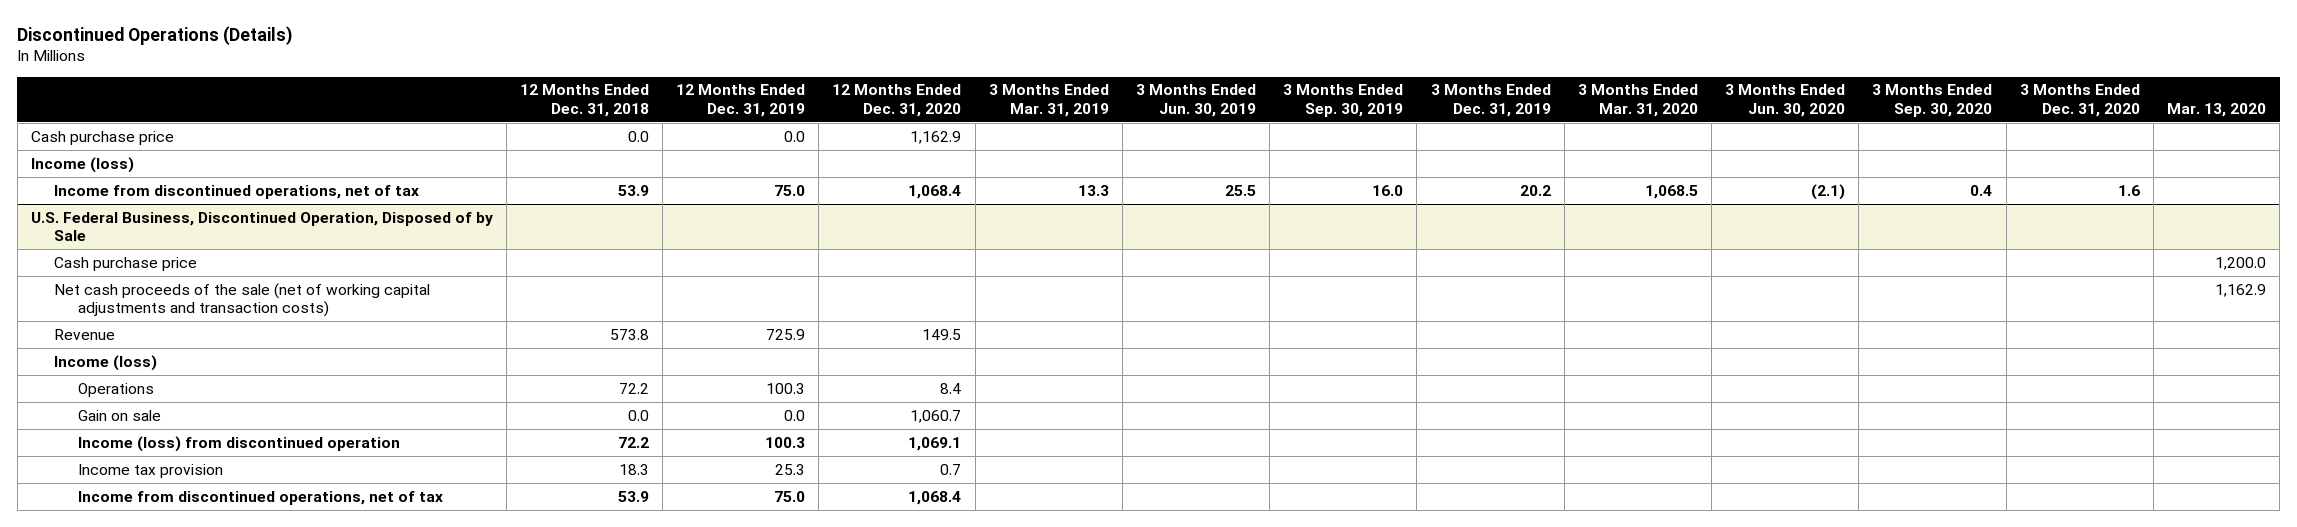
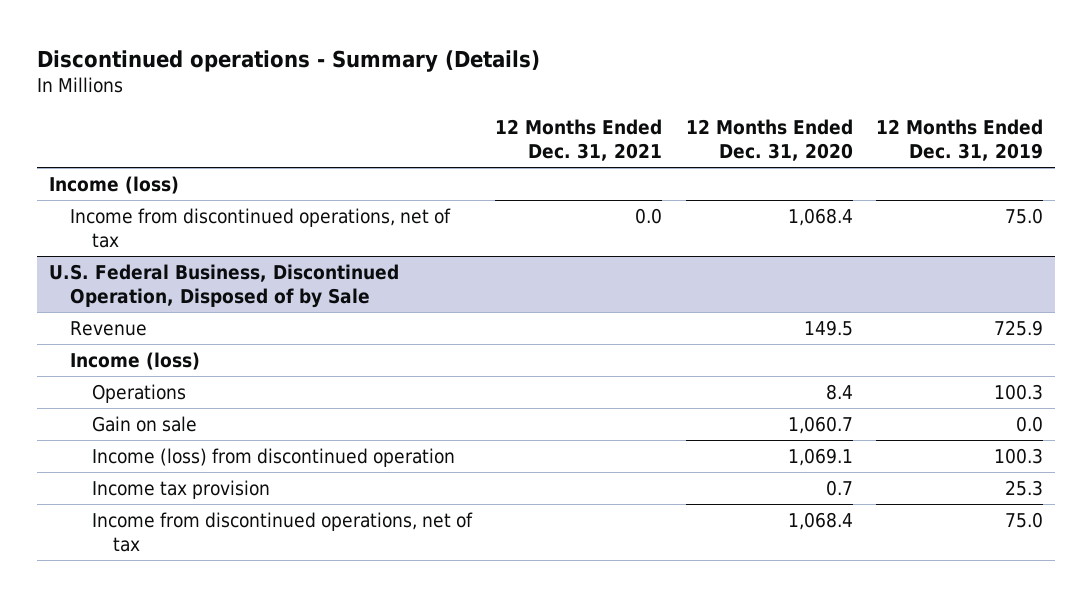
- Discontinued Operations (Details)
+ Discontinued operations - Summary (Details)
- | 12 Months Ended Dec. 31, 2018 | 12 Months Ended Dec. 31, 2019 | 12 Months Ended Dec. 31, 2020 | 3 Months Ended Mar. 31, 2019 | 3 Months Ended Jun. 30, 2019 | 3 Months Ended Sep. 30, 2019 | 3 Months Ended Dec. 31, 2019 | 3 Months Ended Mar. 31, 2020 | 3 Months Ended Jun. 30, 2020 | 3 Months Ended Sep. 30, 2020 | 3 Months Ended Dec. 31, 2020 | Mar. 13, 2020
+ | 12 Months Ended Dec. 31, 2021 | 12 Months Ended Dec. 31, 2020 | 12 Months Ended Dec. 31, 2019
- Cash purchase price | 0.0 | 0.0 | 1,162.9 | | | | | | | | |
@ U.S. Federal Business, Discontinued Operation, Disposed of by Sale
- Cash purchase price | | | | | | | | | | | | 1,200.0
- Net cash proceeds of the sale (net of working capital adjustments and transaction costs) | | | | | | | | | | | | 1,162.9

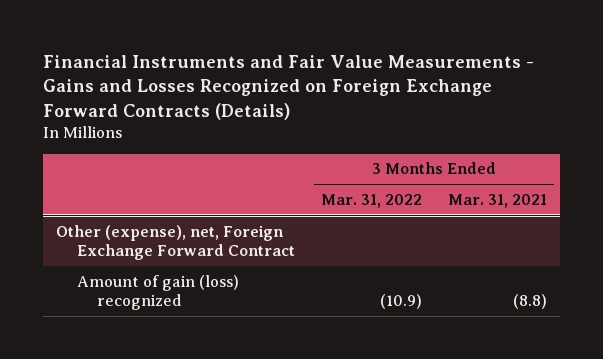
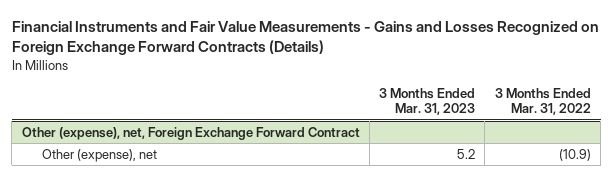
- | 3 Months Ended Mar. 31, 2022 | 3 Months Ended Mar. 31, 2021
+ | 3 Months Ended Mar. 31, 2023 | 3 Months Ended Mar. 31, 2022
@ Other (expense), net, Foreign Exchange Forward Contract
- Amount of gain (loss) recognized | (10.9) | (8.8)
+ Other (expense), net | 5.2 | (10.9)

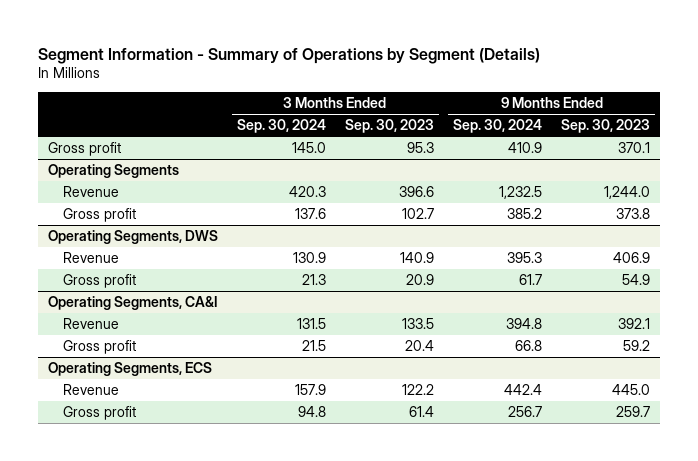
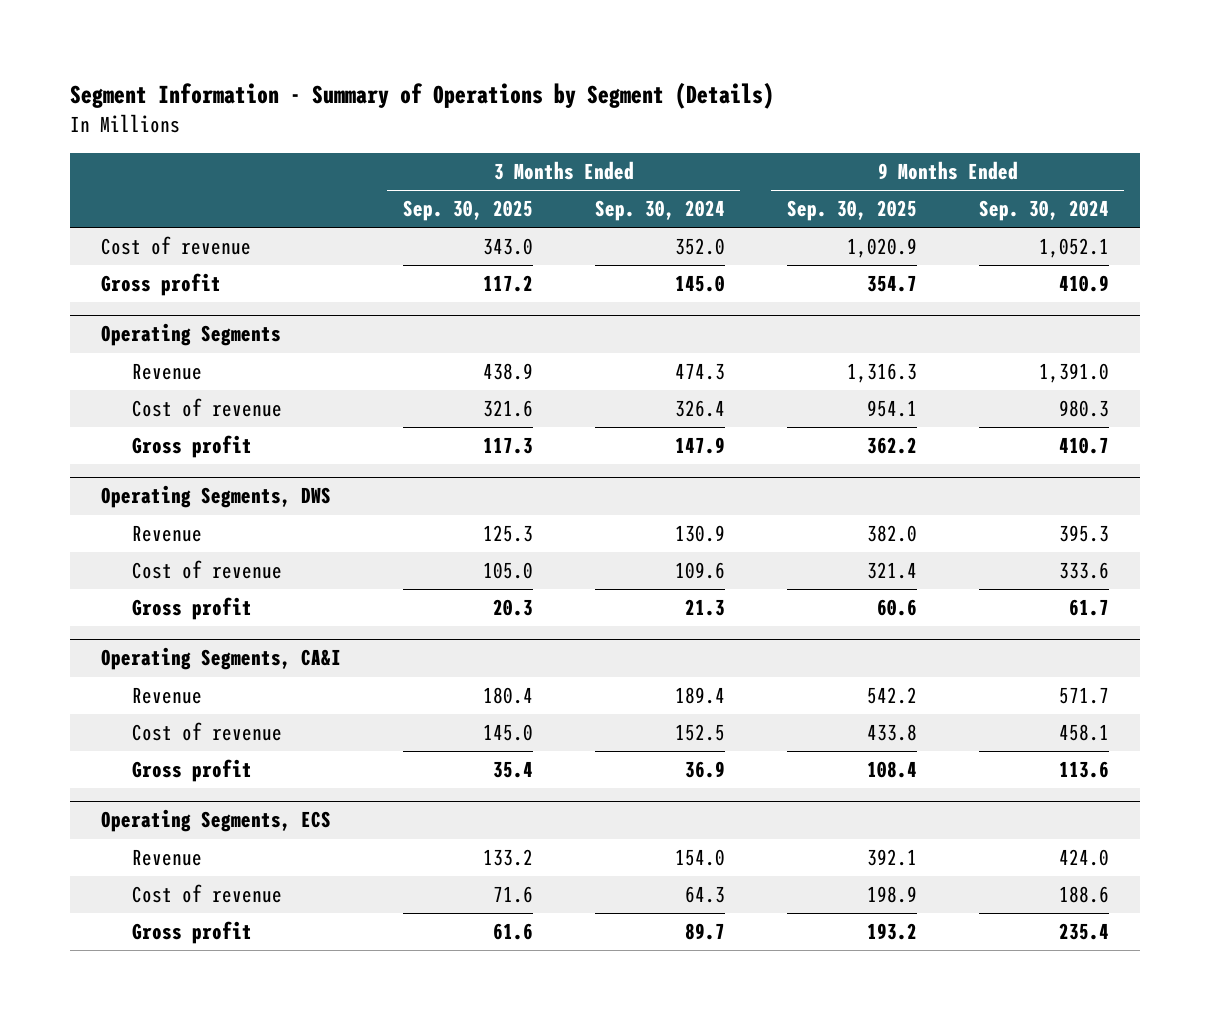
- | 3 Months Ended Sep. 30, 2024 | 3 Months Ended Sep. 30, 2023 | 9 Months Ended Sep. 30, 2024 | 9 Months Ended Sep. 30, 2023
+ | 3 Months Ended Sep. 30, 2025 | 3 Months Ended Sep. 30, 2024 | 9 Months Ended Sep. 30, 2025 | 9 Months Ended Sep. 30, 2024
+ Cost of revenue | 343.0 | 352.0 | 1,020.9 | 1,052.1
@ Operating Segments
- Revenue | 420.3 | 396.6 | 1,232.5 | 1,244.0
- Gross profit | 137.6 | 102.7 | 385.2 | 373.8
+ Revenue | 438.9 | 474.3 | 1,316.3 | 1,391.0
+ Cost of revenue | 321.6 | 326.4 | 954.1 | 980.3
+ Gross profit | 117.3 | 147.9 | 362.2 | 410.7
@ Operating Segments, DWS
+ Cost of revenue | 105.0 | 109.6 | 321.4 | 333.6
@ Operating Segments, CA&I
- Revenue | 131.5 | 133.5 | 394.8 | 392.1
- Gross profit | 21.5 | 20.4 | 66.8 | 59.2
+ Revenue | 180.4 | 189.4 | 542.2 | 571.7
+ Cost of revenue | 145.0 | 152.5 | 433.8 | 458.1
+ Gross profit | 35.4 | 36.9 | 108.4 | 113.6
@ Operating Segments, ECS
- Revenue | 157.9 | 122.2 | 442.4 | 445.0
- Gross profit | 94.8 | 61.4 | 256.7 | 259.7
+ Revenue | 133.2 | 154.0 | 392.1 | 424.0
+ Cost of revenue | 71.6 | 64.3 | 198.9 | 188.6
+ Gross profit | 61.6 | 89.7 | 193.2 | 235.4

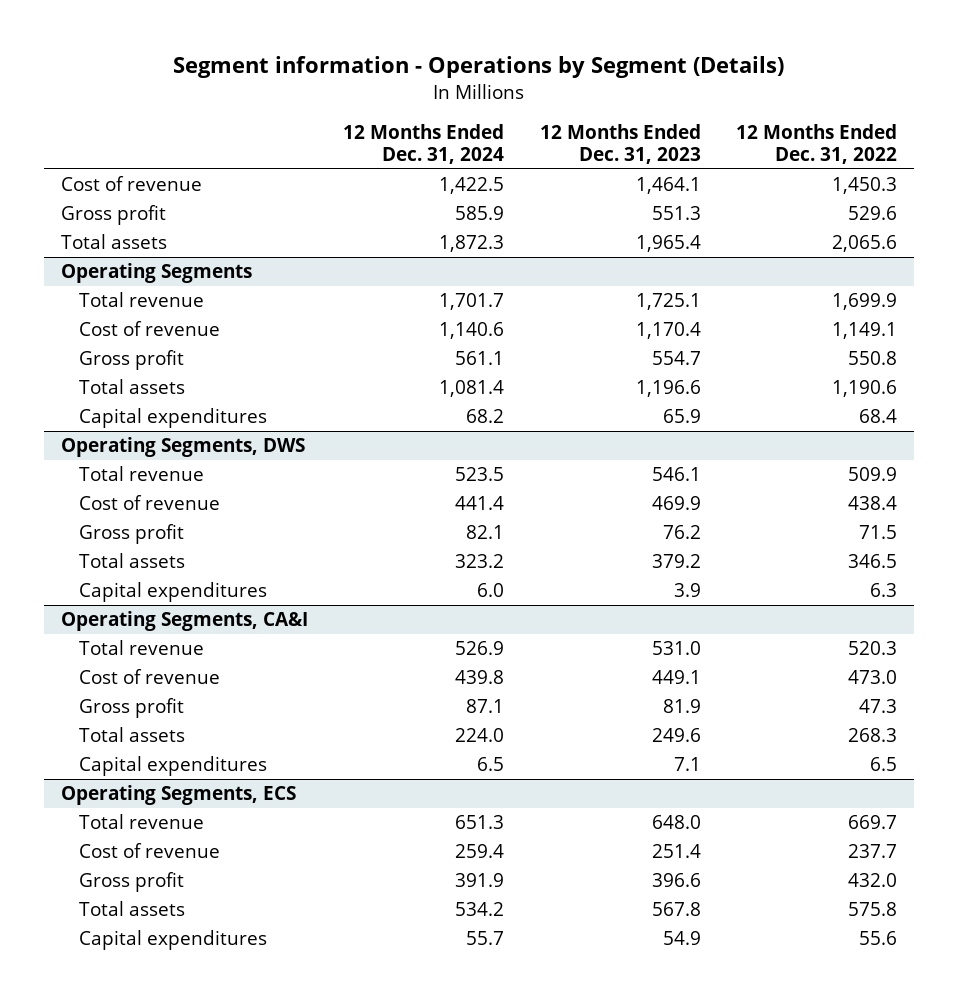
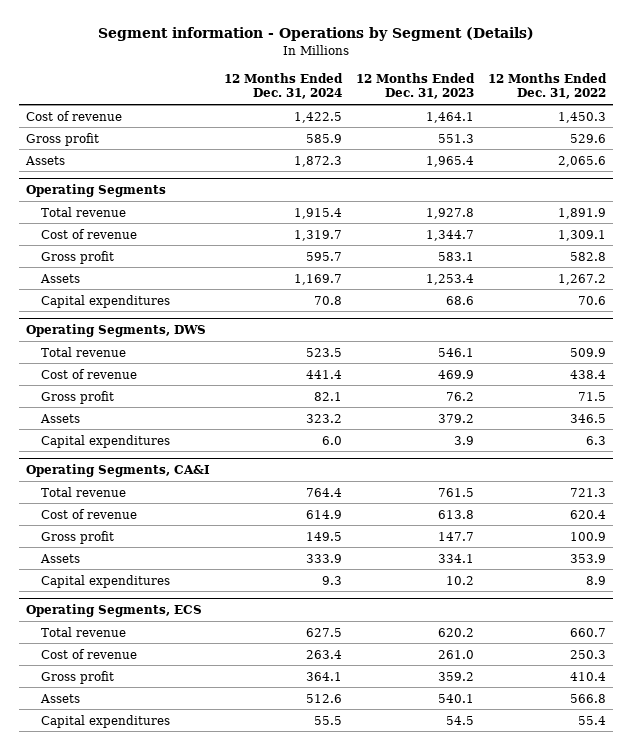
- Total assets | 1,872.3 | 1,965.4 | 2,065.6
+ Assets | 1,872.3 | 1,965.4 | 2,065.6
@ Operating Segments
- Total revenue | 1,701.7 | 1,725.1 | 1,699.9
- Cost of revenue | 1,140.6 | 1,170.4 | 1,149.1
- Gross profit | 561.1 | 554.7 | 550.8
- Total assets | 1,081.4 | 1,196.6 | 1,190.6
- Capital expenditures | 68.2 | 65.9 | 68.4
+ Total revenue | 1,915.4 | 1,927.8 | 1,891.9
+ Cost of revenue | 1,319.7 | 1,344.7 | 1,309.1
+ Gross profit | 595.7 | 583.1 | 582.8
+ Assets | 1,169.7 | 1,253.4 | 1,267.2
+ Capital expenditures | 70.8 | 68.6 | 70.6
@ Operating Segments, DWS
- Total assets | 323.2 | 379.2 | 346.5
+ Assets | 323.2 | 379.2 | 346.5
@ Operating Segments, CA&I
- Total revenue | 526.9 | 531.0 | 520.3
- Cost of revenue | 439.8 | 449.1 | 473.0
- Gross profit | 87.1 | 81.9 | 47.3
- Total assets | 224.0 | 249.6 | 268.3
- Capital expenditures | 6.5 | 7.1 | 6.5
+ Total revenue | 764.4 | 761.5 | 721.3
+ Cost of revenue | 614.9 | 613.8 | 620.4
+ Gross profit | 149.5 | 147.7 | 100.9
+ Assets | 333.9 | 334.1 | 353.9
+ Capital expenditures | 9.3 | 10.2 | 8.9
@ Operating Segments, ECS
- Total revenue | 651.3 | 648.0 | 669.7
- Cost of revenue | 259.4 | 251.4 | 237.7
- Gross profit | 391.9 | 396.6 | 432.0
- Total assets | 534.2 | 567.8 | 575.8
- Capital expenditures | 55.7 | 54.9 | 55.6
+ Total revenue | 627.5 | 620.2 | 660.7
+ Cost of revenue | 263.4 | 261.0 | 250.3
+ Gross profit | 364.1 | 359.2 | 410.4
+ Assets | 512.6 | 540.1 | 566.8
+ Capital expenditures | 55.5 | 54.5 | 55.4

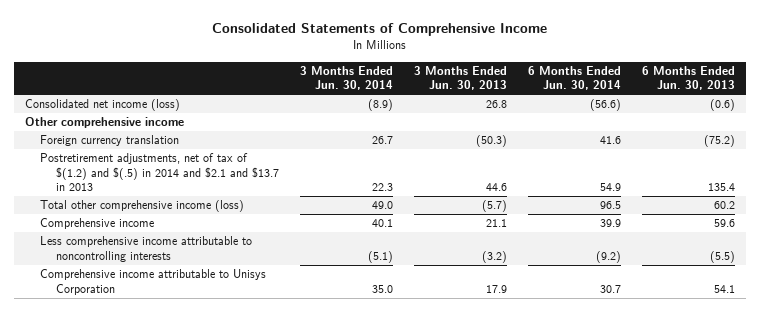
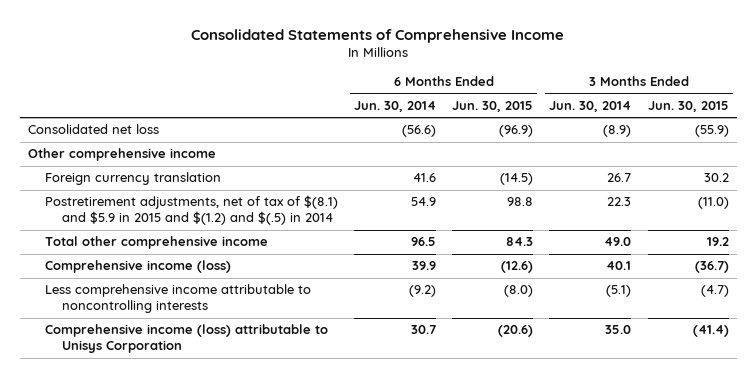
- | 3 Months Ended Jun. 30, 2014 | 3 Months Ended Jun. 30, 2013 | 6 Months Ended Jun. 30, 2014 | 6 Months Ended Jun. 30, 2013
+ | 6 Months Ended Jun. 30, 2014 | 6 Months Ended Jun. 30, 2015 | 3 Months Ended Jun. 30, 2014 | 3 Months Ended Jun. 30, 2015
- Consolidated net income (loss) | (8.9) | 26.8 | (56.6) | (0.6)
+ Consolidated net loss | (56.6) | (96.9) | (8.9) | (55.9)
- Postretirement adjustments, net of tax of $(1.2) and $(.5) in 2014 and $2.1 and $13.7 in 2013 | 22.3 | 44.6 | 54.9 | 135.4
- Total other comprehensive income (loss) | 49.0 | (5.7) | 96.5 | 60.2
- Comprehensive income | 40.1 | 21.1 | 39.9 | 59.6
+ Postretirement adjustments, net of tax of $(8.1) and $5.9 in 2015 and $(1.2) and $(.5) in 2014 | 54.9 | 98.8 | 22.3 | (11.0)
+ Total other comprehensive income | 96.5 | 84.3 | 49.0 | 19.2
+ Comprehensive income (loss) | 39.9 | (12.6) | 40.1 | (36.7)
- Comprehensive income attributable to Unisys Corporation | 35.0 | 17.9 | 30.7 | 54.1
+ Comprehensive income (loss) attributable to Unisys Corporation | 30.7 | (20.6) | 35.0 | (41.4)

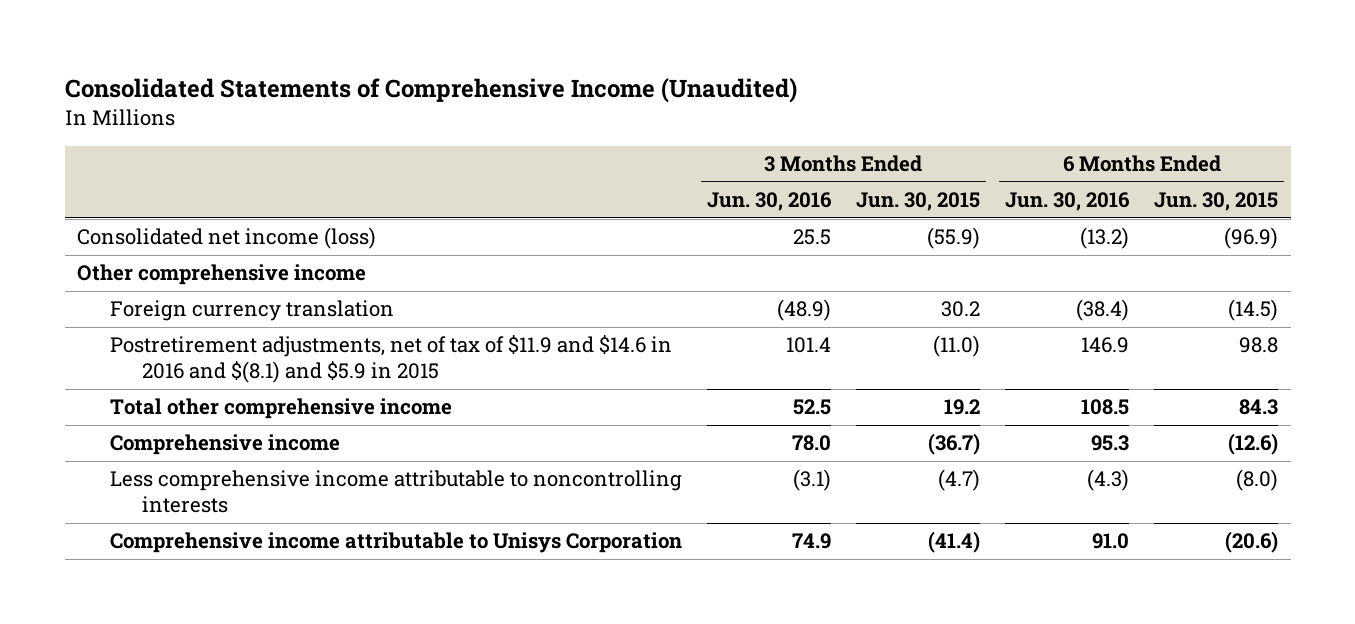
- Consolidated Statements of Comprehensive Income
+ Consolidated Statements of Comprehensive Income (Unaudited)
- | 6 Months Ended Jun. 30, 2014 | 6 Months Ended Jun. 30, 2015 | 3 Months Ended Jun. 30, 2014 | 3 Months Ended Jun. 30, 2015
+ | 3 Months Ended Jun. 30, 2016 | 3 Months Ended Jun. 30, 2015 | 6 Months Ended Jun. 30, 2016 | 6 Months Ended Jun. 30, 2015
- Consolidated net loss | (56.6) | (96.9) | (8.9) | (55.9)
+ Consolidated net income (loss) | 25.5 | (55.9) | (13.2) | (96.9)
- Postretirement adjustments, net of tax of $(8.1) and $5.9 in 2015 and $(1.2) and $(.5) in 2014 | 54.9 | 98.8 | 22.3 | (11.0)
+ Postretirement adjustments, net of tax of $11.9 and $14.6 in 2016 and $(8.1) and $5.9 in 2015 | 101.4 | (11.0) | 146.9 | 98.8
- Comprehensive income (loss) | 39.9 | (12.6) | 40.1 | (36.7)
+ Comprehensive income | 78.0 | (36.7) | 95.3 | (12.6)
- Comprehensive income (loss) attributable to Unisys Corporation | 30.7 | (20.6) | 35.0 | (41.4)
+ Comprehensive income attributable to Unisys Corporation | 74.9 | (41.4) | 91.0 | (20.6)

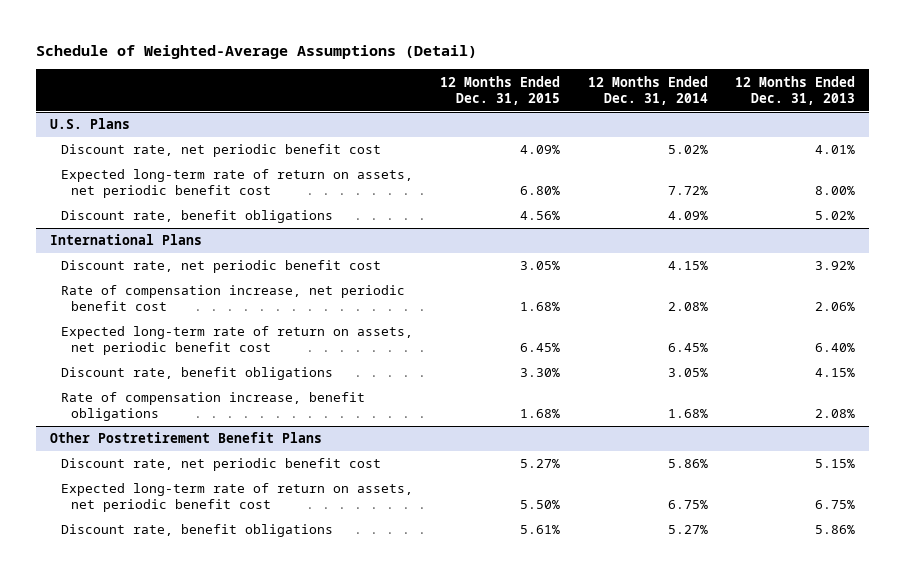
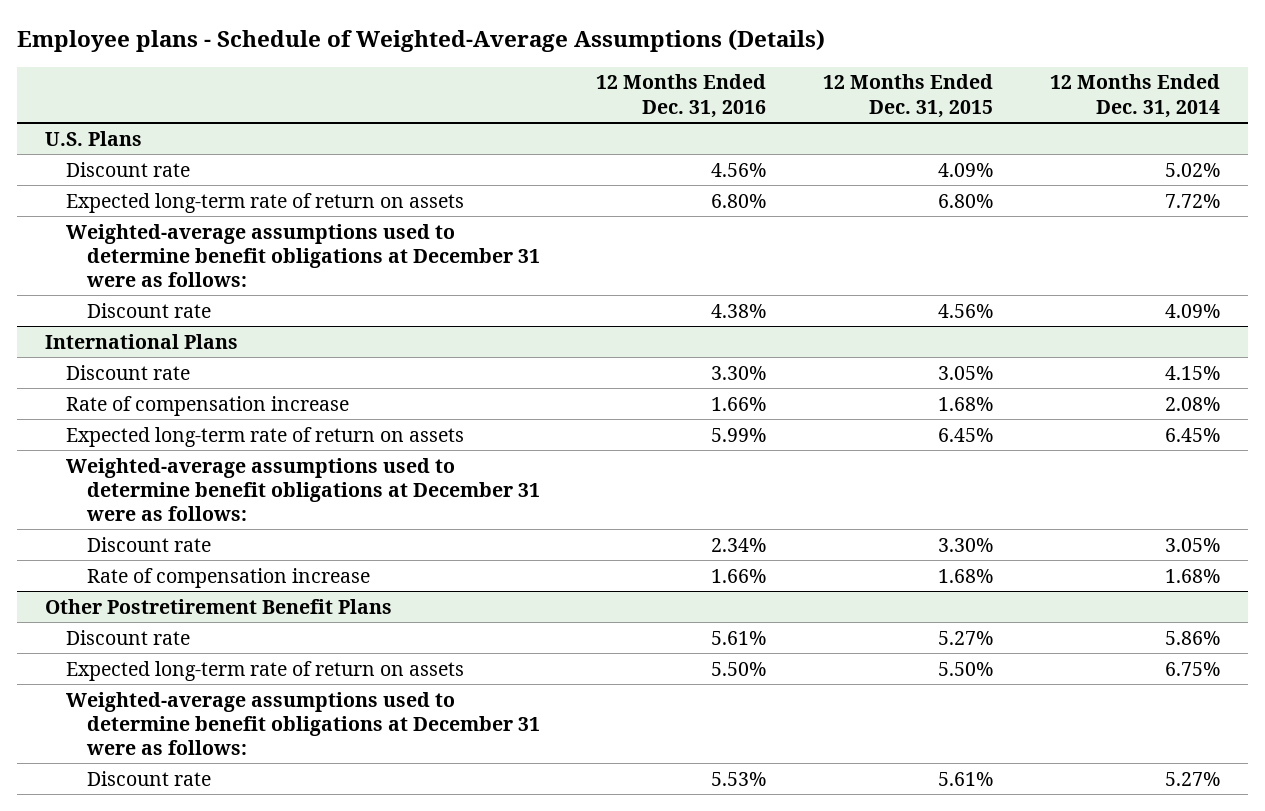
- Schedule of Weighted-Average Assumptions (Detail)
+ Employee plans - Schedule of Weighted-Average Assumptions (Details)
- | 12 Months Ended Dec. 31, 2015 | 12 Months Ended Dec. 31, 2014 | 12 Months Ended Dec. 31, 2013
+ | 12 Months Ended Dec. 31, 2016 | 12 Months Ended Dec. 31, 2015 | 12 Months Ended Dec. 31, 2014
@ U.S. Plans
- Discount rate, net periodic benefit cost | 4.09% | 5.02% | 4.01%
- Expected long-term rate of return on assets, net periodic benefit cost | 6.80% | 7.72% | 8.00%
- Discount rate, benefit obligations | 4.56% | 4.09% | 5.02%
+ Discount rate | 4.56% | 4.09% | 5.02%
+ Expected long-term rate of return on assets | 6.80% | 6.80% | 7.72%
+ Weighted-average assumptions used to determine benefit obligations at December 31 were as follows:
+ Discount rate | 4.38% | 4.56% | 4.09%
@ International Plans
- Discount rate, net periodic benefit cost | 3.05% | 4.15% | 3.92%
- Rate of compensation increase, net periodic benefit cost | 1.68% | 2.08% | 2.06%
- Expected long-term rate of return on assets, net periodic benefit cost | 6.45% | 6.45% | 6.40%
- Discount rate, benefit obligations | 3.30% | 3.05% | 4.15%
- Rate of compensation increase, benefit obligations | 1.68% | 1.68% | 2.08%
+ Discount rate | 3.30% | 3.05% | 4.15%
+ Rate of compensation increase | 1.66% | 1.68% | 2.08%
+ Expected long-term rate of return on assets | 5.99% | 6.45% | 6.45%
+ Weighted-average assumptions used to determine benefit obligations at December 31 were as follows:
+ Discount rate | 2.34% | 3.30% | 3.05%
+ Rate of compensation increase | 1.66% | 1.68% | 1.68%
@ Other Postretirement Benefit Plans
- Discount rate, net periodic benefit cost | 5.27% | 5.86% | 5.15%
- Expected long-term rate of return on assets, net periodic benefit cost | 5.50% | 6.75% | 6.75%
- Discount rate, benefit obligations | 5.61% | 5.27% | 5.86%
+ Discount rate | 5.61% | 5.27% | 5.86%
+ Expected long-term rate of return on assets | 5.50% | 5.50% | 6.75%
+ Weighted-average assumptions used to determine benefit obligations at December 31 were as follows:
+ Discount rate | 5.53% | 5.61% | 5.27%

